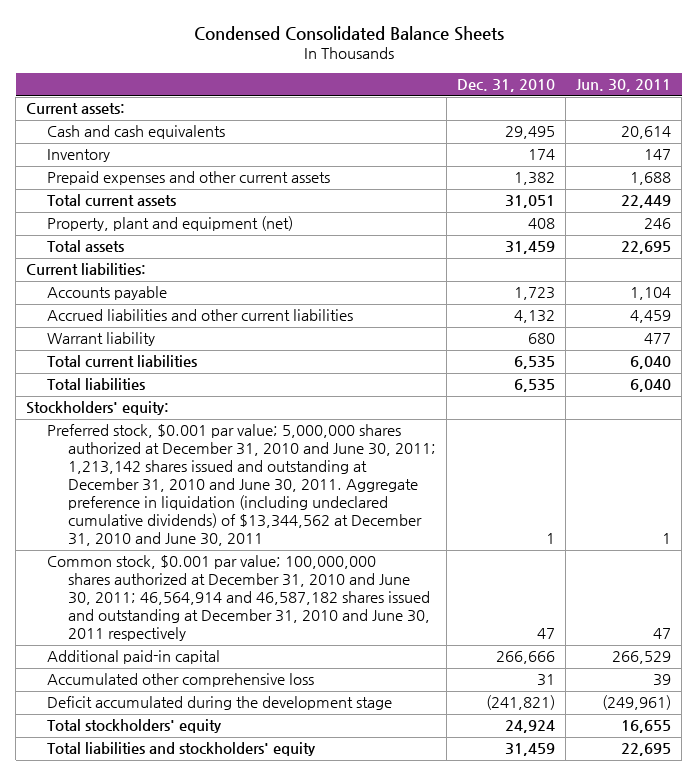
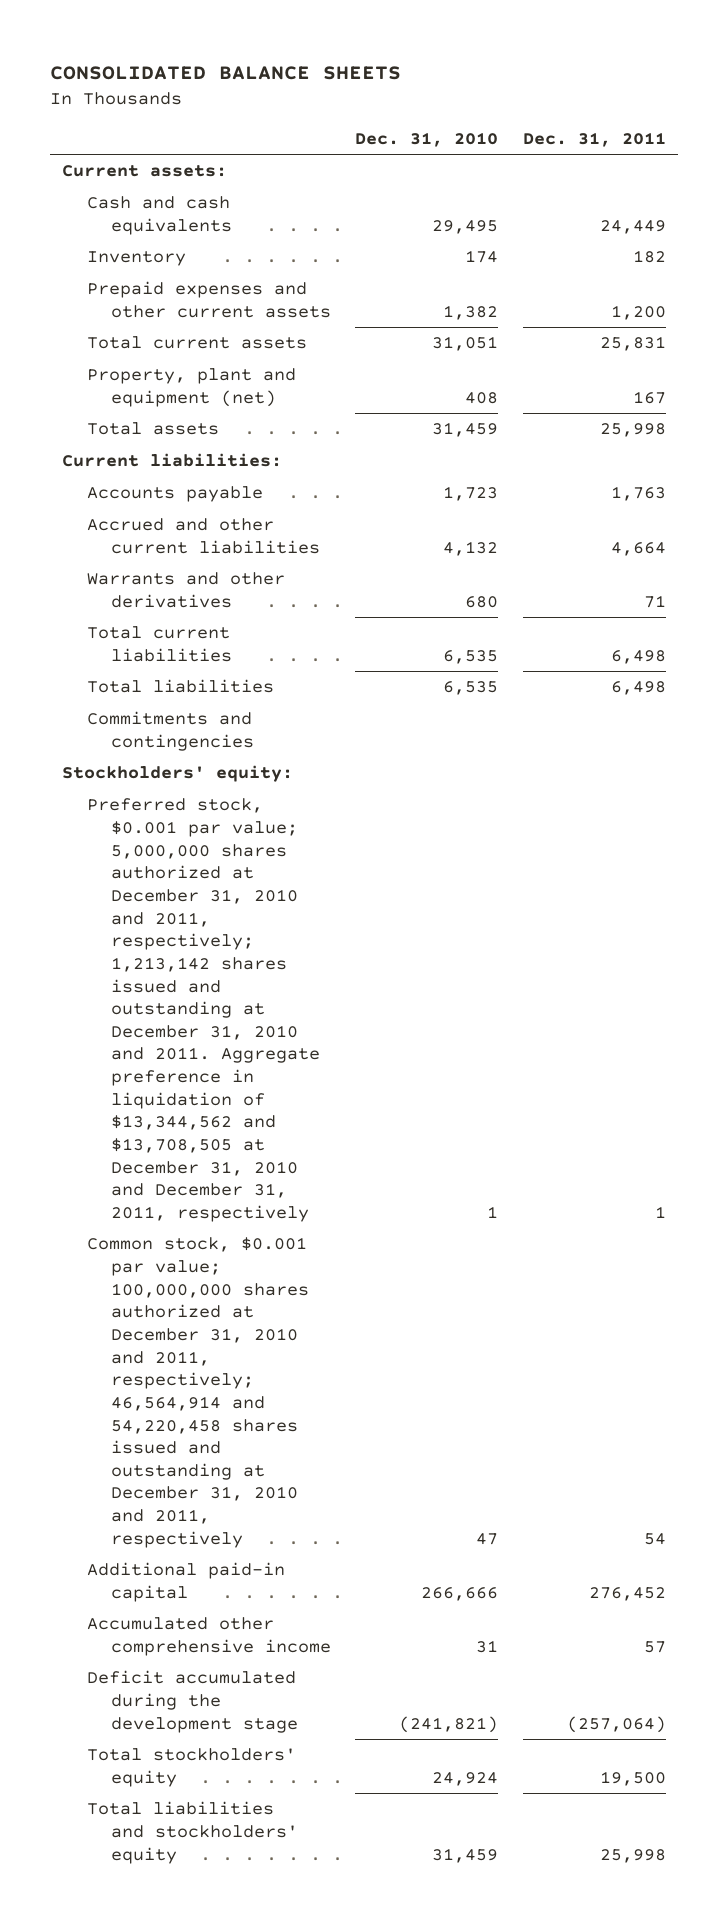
- Condensed Consolidated Balance Sheets
+ CONSOLIDATED BALANCE SHEETS
- | Dec. 31, 2010 | Jun. 30, 2011
+ | Dec. 31, 2010 | Dec. 31, 2011
- Accrued liabilities and other current liabilities | 4,132 | 4,459
- Warrant liability | 680 | 477
+ Accrued and other current liabilities | 4,132 | 4,664
+ Warrants and other derivatives | 680 | 71
+ Commitments and contingencies
- Preferred stock, $0.001 par value; 5,000,000 shares authorized at December 31, 2010 and June 30, 2011; 1,213,142 shares issued and outstanding at December 31, 2010 and June 30, 2011. Aggregate preference in liquidation (including undeclared cumulative dividends) of $13,344,562 at December 31, 2010 and June 30, 2011 | 1 | 1
- Common stock, $0.001 par value; 100,000,000 shares authorized at December 31, 2010 and June 30, 2011; 46,564,914 and 46,587,182 shares issued and outstanding at December 31, 2010 and June 30, 2011 respectively | 47 | 47
+ Preferred stock, $0.001 par value; 5,000,000 shares authorized at December 31, 2010 and 2011, respectively; 1,213,142 shares issued and outstanding at December 31, 2010 and 2011. Aggregate preference in liquidation of $13,344,562 and $13,708,505 at December 31, 2010 and December 31, 2011, respectively | 1 | 1
+ Common stock, $0.001 par value; 100,000,000 shares authorized at December 31, 2010 and 2011, respectively; 46,564,914 and 54,220,458 shares issued and outstanding at December 31, 2010 and 2011, respectively | 47 | 54
- Accumulated other comprehensive loss | 31 | 39
+ Accumulated other comprehensive income | 31 | 57

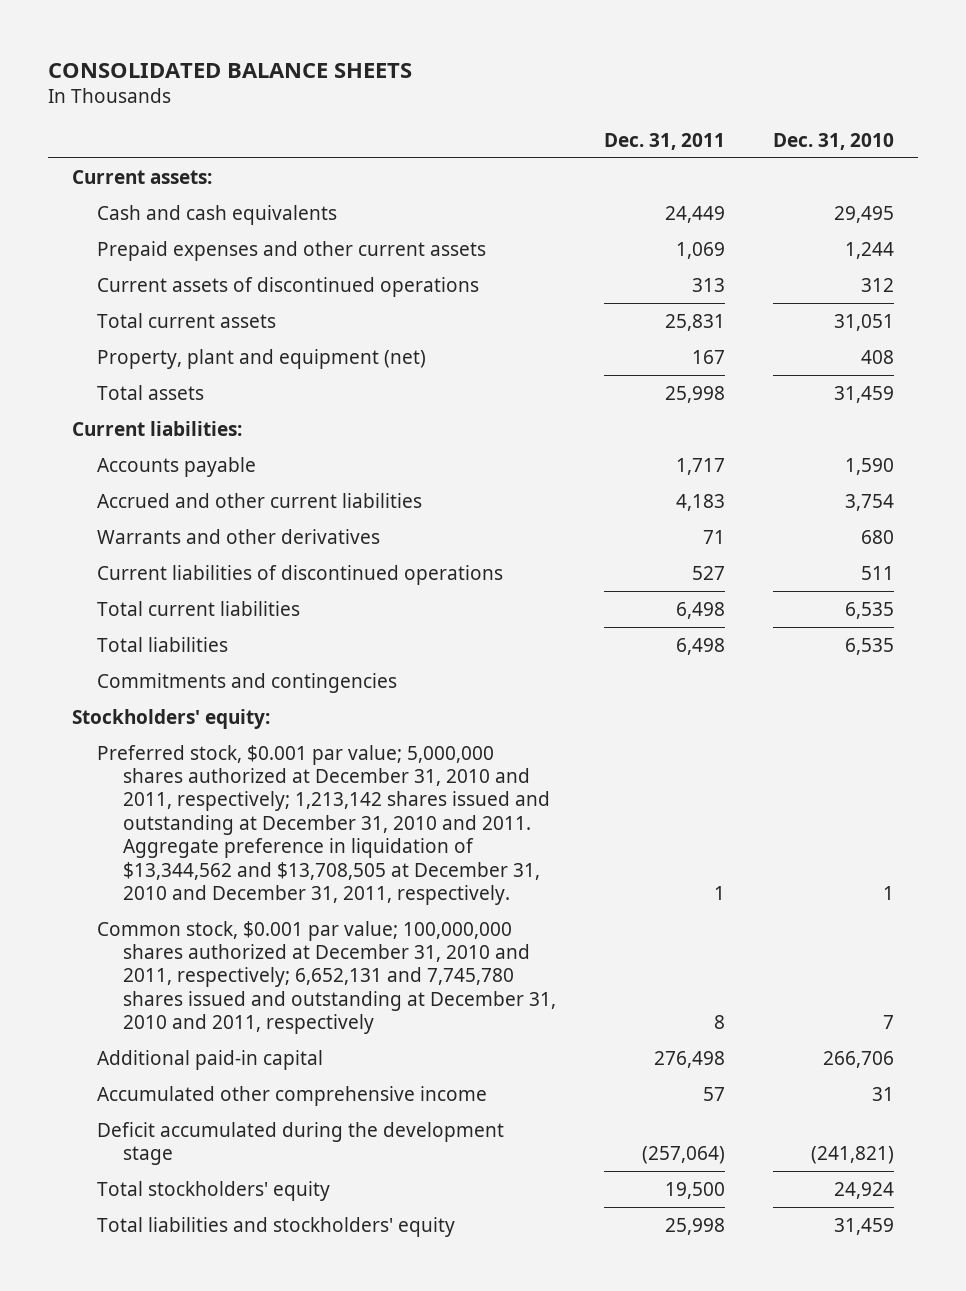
- | Dec. 31, 2010 | Dec. 31, 2011
+ | Dec. 31, 2011 | Dec. 31, 2010
- Inventory | 174 | 182
- Prepaid expenses and other current assets | 1,382 | 1,200
+ Prepaid expenses and other current assets | 1,069 | 1,244
+ Current assets of discontinued operations | 313 | 312
- Accounts payable | 1,723 | 1,763
- Accrued and other current liabilities | 4,132 | 4,664
+ Accounts payable | 1,717 | 1,590
+ Accrued and other current liabilities | 4,183 | 3,754
+ Current liabilities of discontinued operations | 527 | 511
- Preferred stock, $0.001 par value; 5,000,000 shares authorized at December 31, 2010 and 2011, respectively; 1,213,142 shares issued and outstanding at December 31, 2010 and 2011. Aggregate preference in liquidation of $13,344,562 and $13,708,505 at December 31, 2010 and December 31, 2011, respectively | 1 | 1
- Common stock, $0.001 par value; 100,000,000 shares authorized at December 31, 2010 and 2011, respectively; 46,564,914 and 54,220,458 shares issued and outstanding at December 31, 2010 and 2011, respectively | 47 | 54
- Additional paid-in capital | 266,666 | 276,452
+ Preferred stock, $0.001 par value; 5,000,000 shares authorized at December 31, 2010 and 2011, respectively; 1,213,142 shares issued and outstanding at December 31, 2010 and 2011. Aggregate preference in liquidation of $13,344,562 and $13,708,505 at December 31, 2010 and December 31, 2011, respectively. | 1 | 1
+ Common stock, $0.001 par value; 100,000,000 shares authorized at December 31, 2010 and 2011, respectively; 6,652,131 and 7,745,780 shares issued and outstanding at December 31, 2010 and 2011, respectively | 8 | 7
+ Additional paid-in capital | 276,498 | 266,706

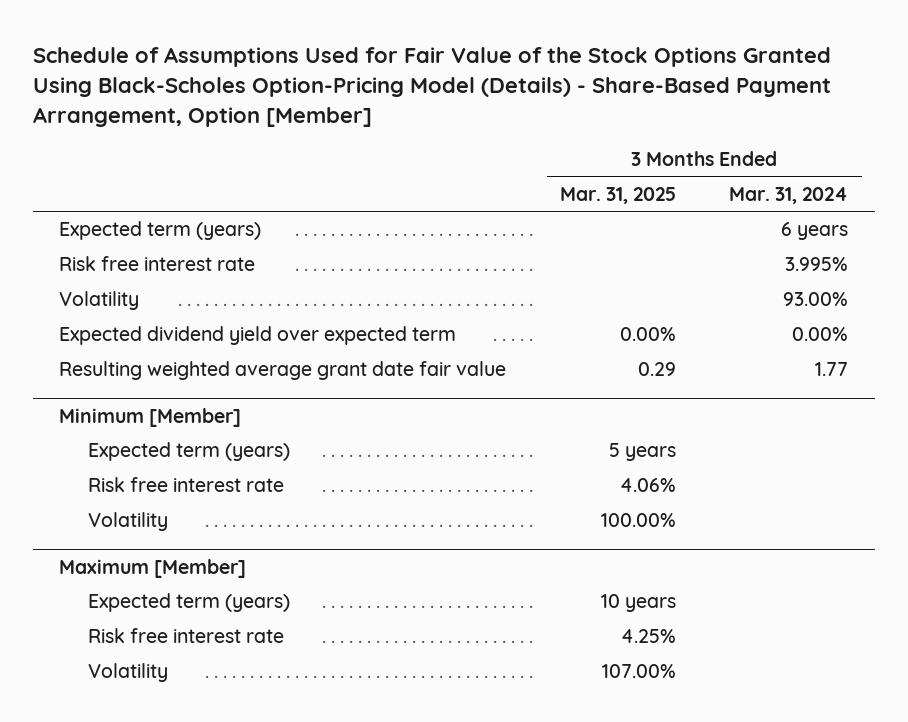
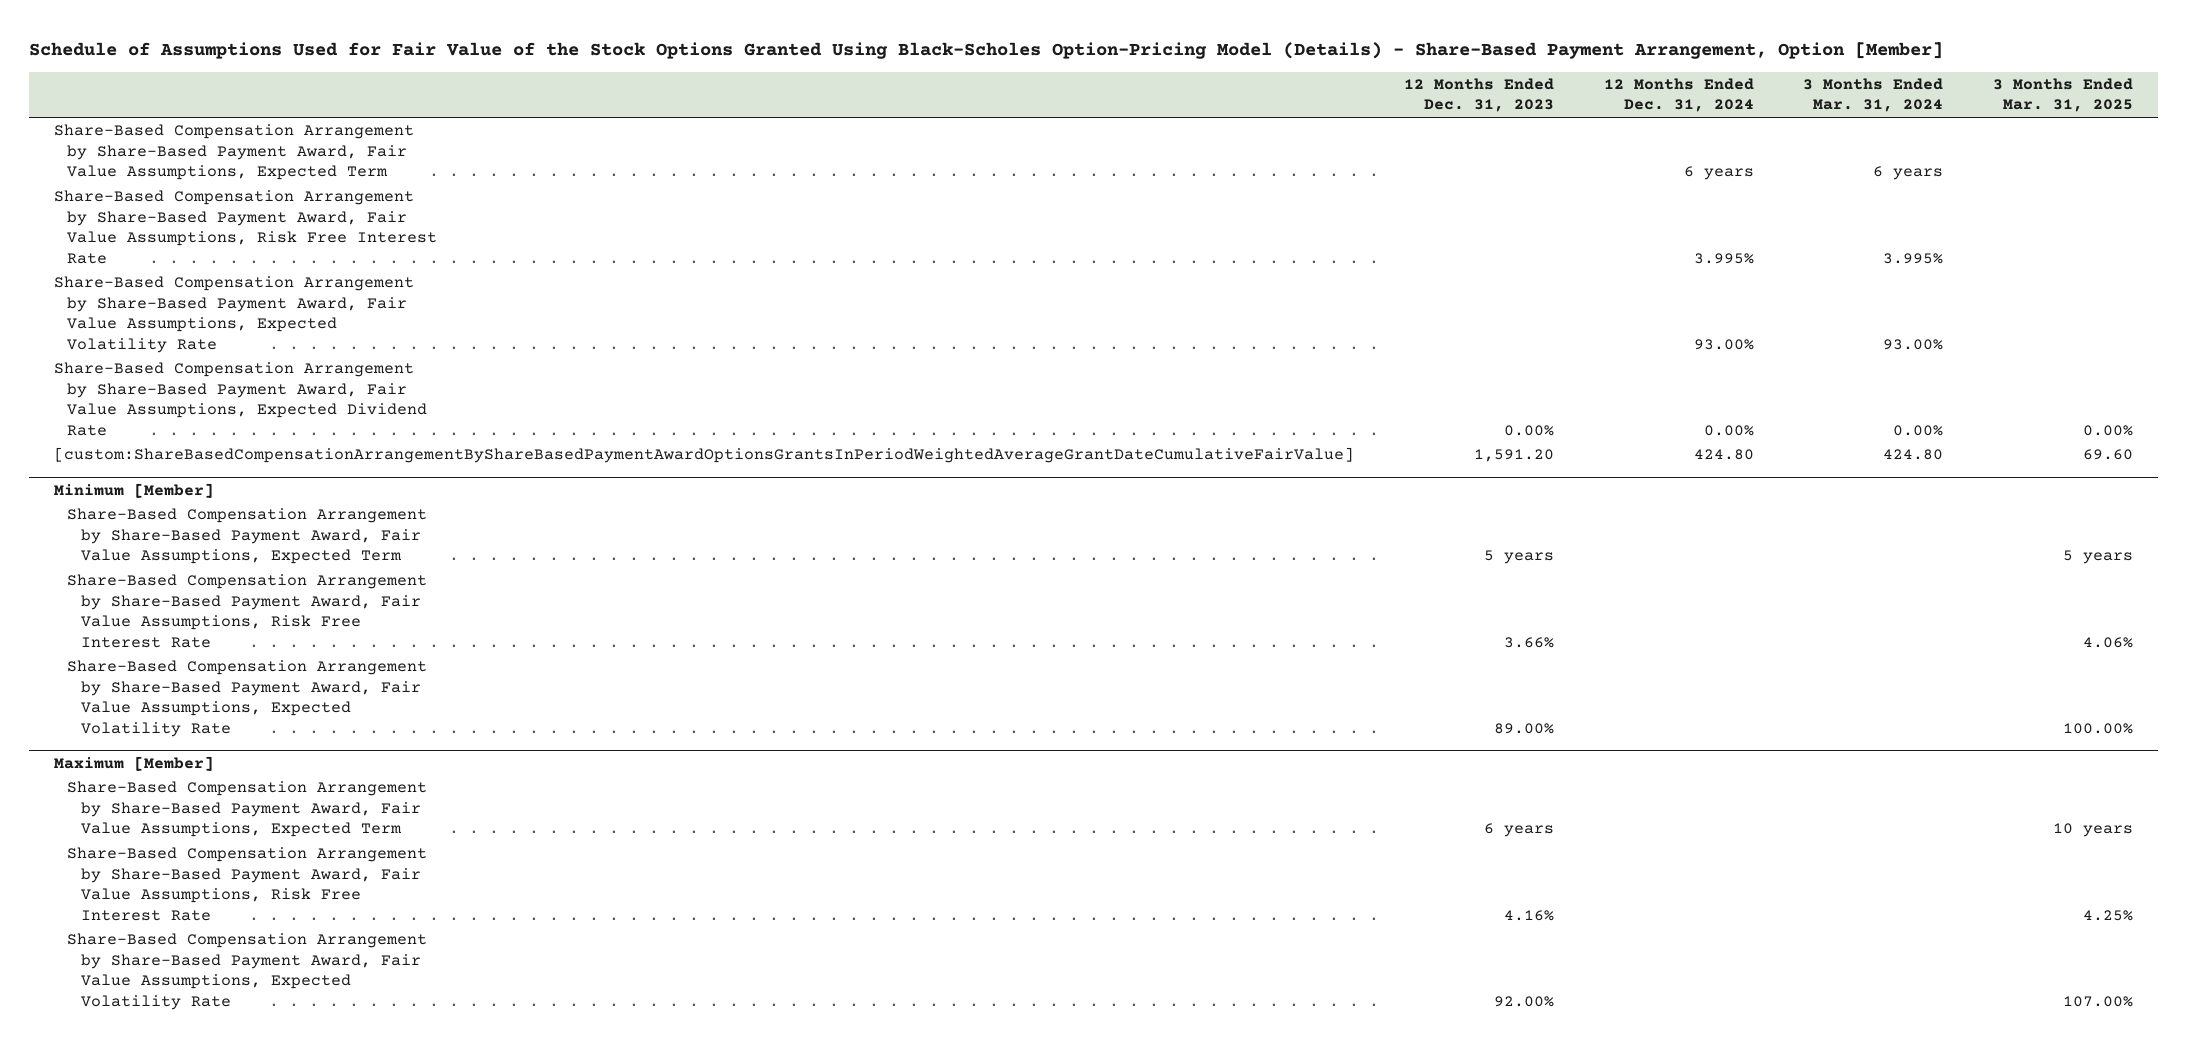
- | 3 Months Ended Mar. 31, 2025 | 3 Months Ended Mar. 31, 2024
+ | 12 Months Ended Dec. 31, 2023 | 12 Months Ended Dec. 31, 2024 | 3 Months Ended Mar. 31, 2024 | 3 Months Ended Mar. 31, 2025
- Expected term (years) | | 6 years
- Risk free interest rate | | 3.995%
- Volatility | | 93.00%
- Expected dividend yield over expected term | 0.00% | 0.00%
- Resulting weighted average grant date fair value | 0.29 | 1.77
+ Share-Based Compensation Arrangement by Share-Based Payment Award, Fair Value Assumptions, Expected Term | | 6 years | 6 years |
+ Share-Based Compensation Arrangement by Share-Based Payment Award, Fair Value Assumptions, Risk Free Interest Rate | | 3.995% | 3.995% |
+ Share-Based Compensation Arrangement by Share-Based Payment Award, Fair Value Assumptions, Expected Volatility Rate | | 93.00% | 93.00% |
+ Share-Based Compensation Arrangement by Share-Based Payment Award, Fair Value Assumptions, Expected Dividend Rate | 0.00% | 0.00% | 0.00% | 0.00%
+ [custom:ShareBasedCompensationArrangementByShareBasedPaymentAwardOptionsGrantsInPeriodWeightedAverageGrantDateCumulativeFairValue] | 1,591.20 | 424.80 | 424.80 | 69.60
@ Minimum [Member]
- Expected term (years) | 5 years |
- Risk free interest rate | 4.06% |
- Volatility | 100.00% |
+ Share-Based Compensation Arrangement by Share-Based Payment Award, Fair Value Assumptions, Expected Term | 5 years | | | 5 years
+ Share-Based Compensation Arrangement by Share-Based Payment Award, Fair Value Assumptions, Risk Free Interest Rate | 3.66% | | | 4.06%
+ Share-Based Compensation Arrangement by Share-Based Payment Award, Fair Value Assumptions, Expected Volatility Rate | 89.00% | | | 100.00%
@ Maximum [Member]
- Expected term (years) | 10 years |
- Risk free interest rate | 4.25% |
- Volatility | 107.00% |
+ Share-Based Compensation Arrangement by Share-Based Payment Award, Fair Value Assumptions, Expected Term | 6 years | | | 10 years
+ Share-Based Compensation Arrangement by Share-Based Payment Award, Fair Value Assumptions, Risk Free Interest Rate | 4.16% | | | 4.25%
+ Share-Based Compensation Arrangement by Share-Based Payment Award, Fair Value Assumptions, Expected Volatility Rate | 92.00% | | | 107.00%

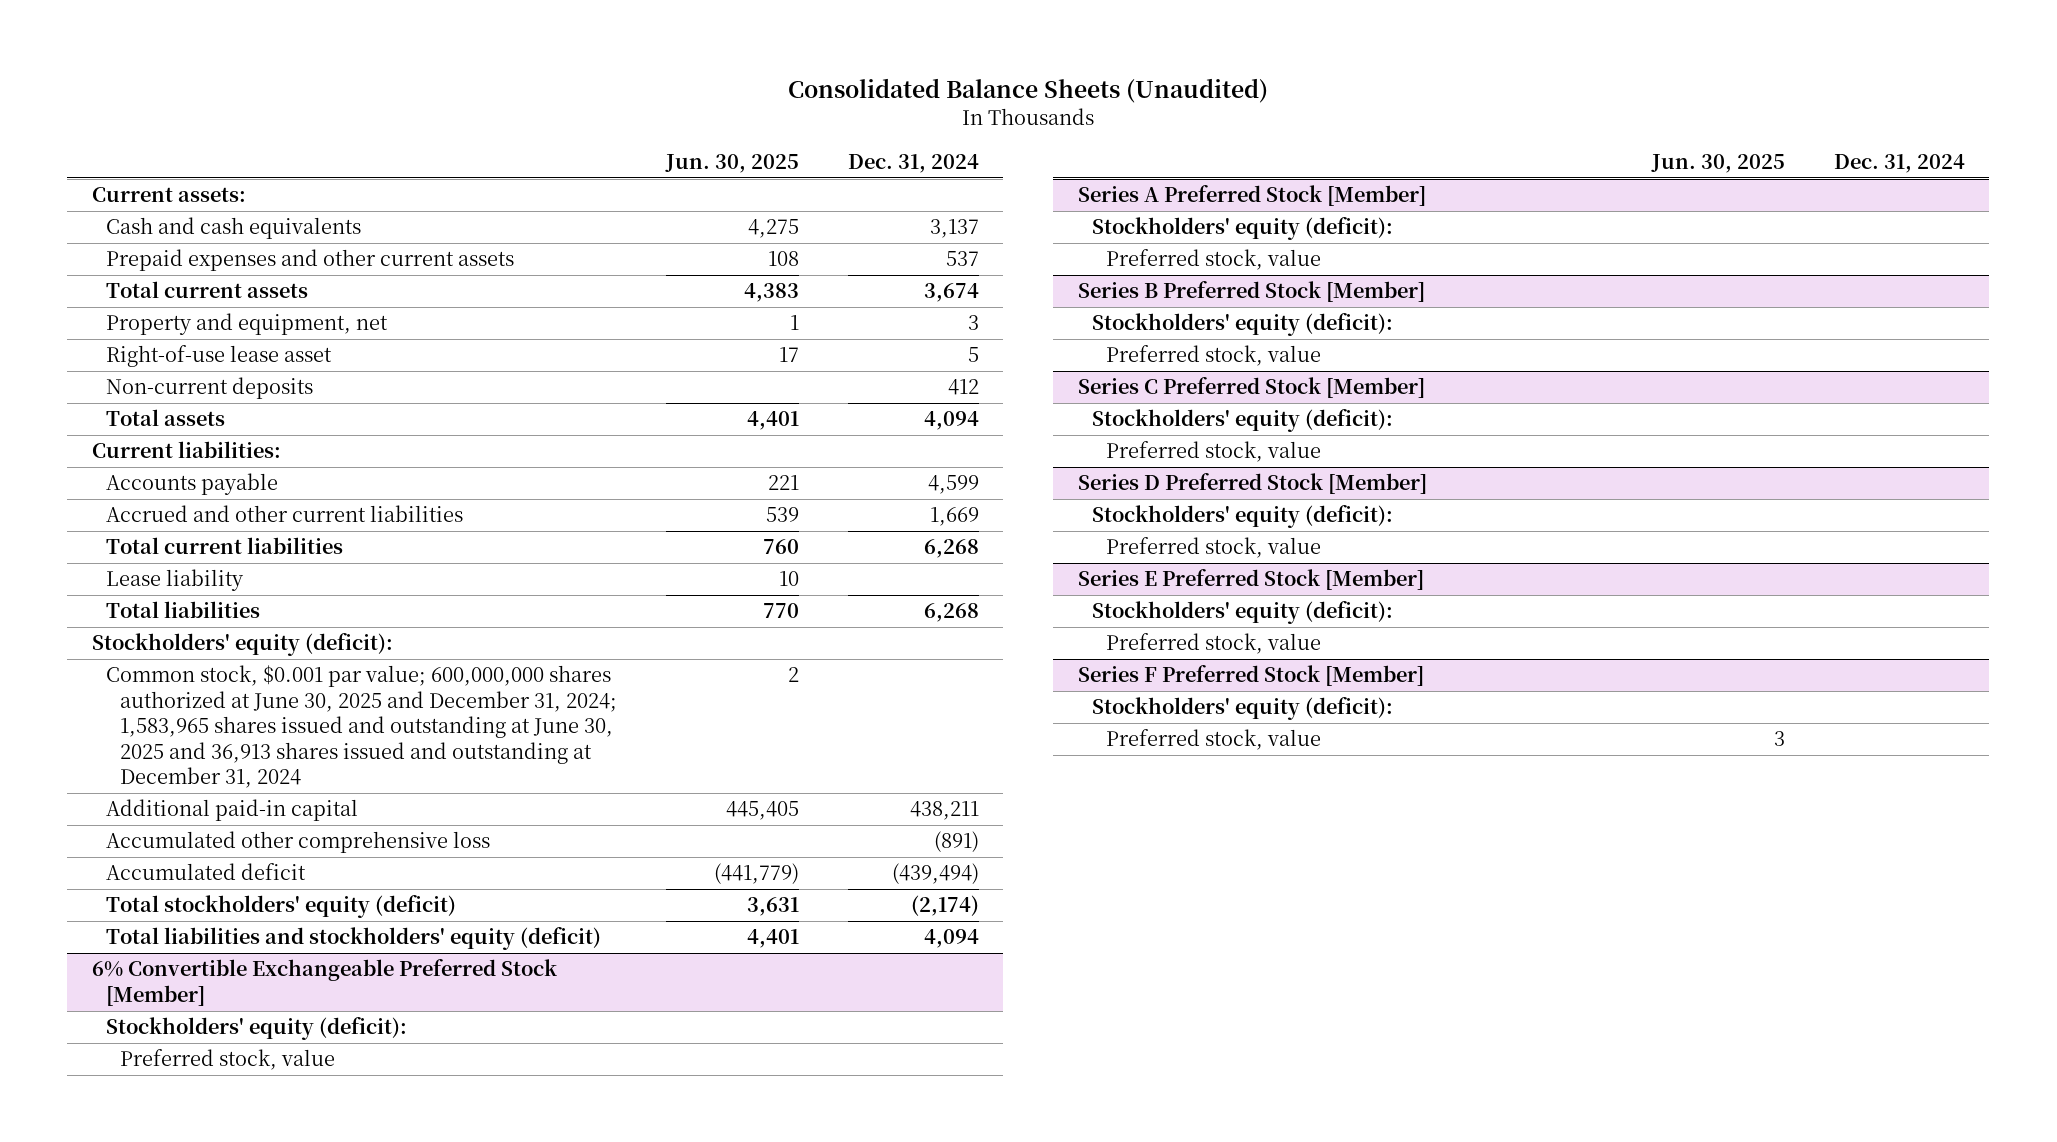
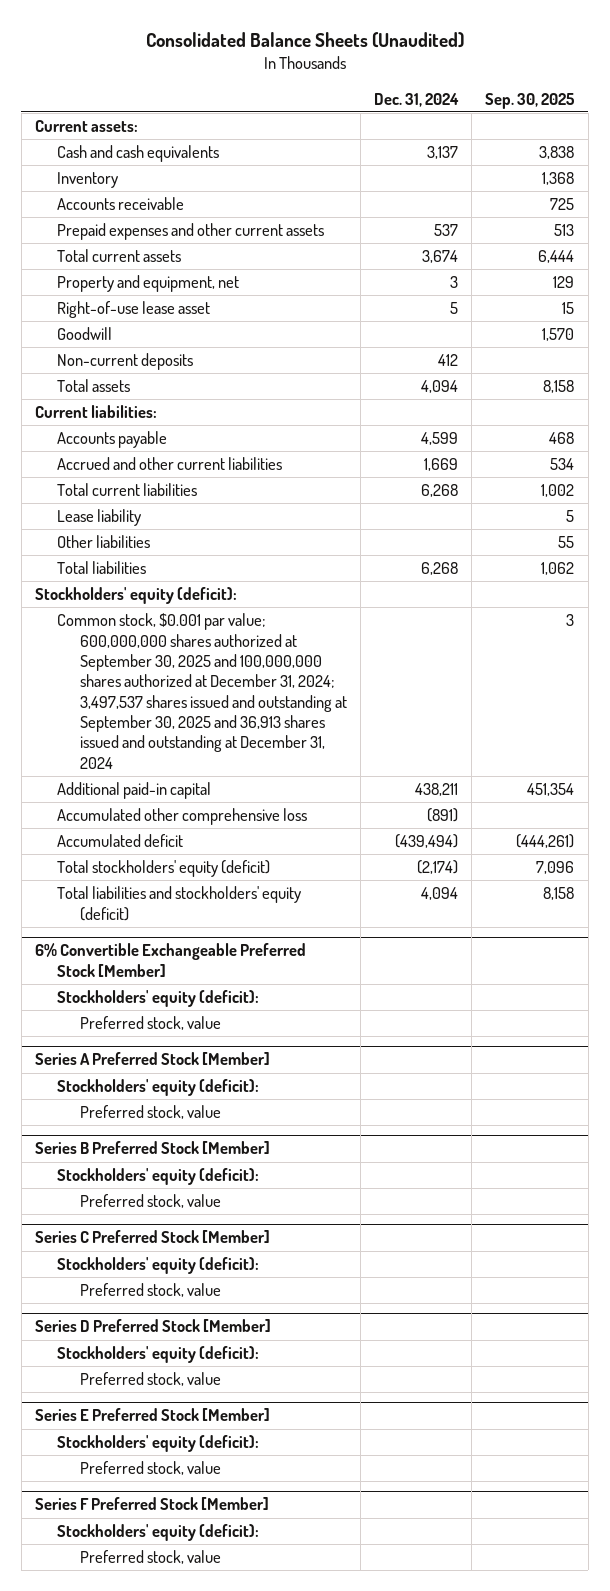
- | Jun. 30, 2025 | Dec. 31, 2024
+ | Dec. 31, 2024 | Sep. 30, 2025
+ Inventory | | 1,368
+ Accounts receivable | | 725
+ Goodwill | | 1,570
+ Other liabilities | | 55
- Common stock, $0.001 par value; 600,000,000 shares authorized at June 30, 2025 and December 31, 2024; 1,583,965 shares issued and outstanding at June 30, 2025 and 36,913 shares issued and outstanding at December 31, 2024 | 2 |
+ Common stock, $0.001 par value; 600,000,000 shares authorized at September 30, 2025 and 100,000,000 shares authorized at December 31, 2024; 3,497,537 shares issued and outstanding at September 30, 2025 and 36,913 shares issued and outstanding at December 31, 2024 | | 3

